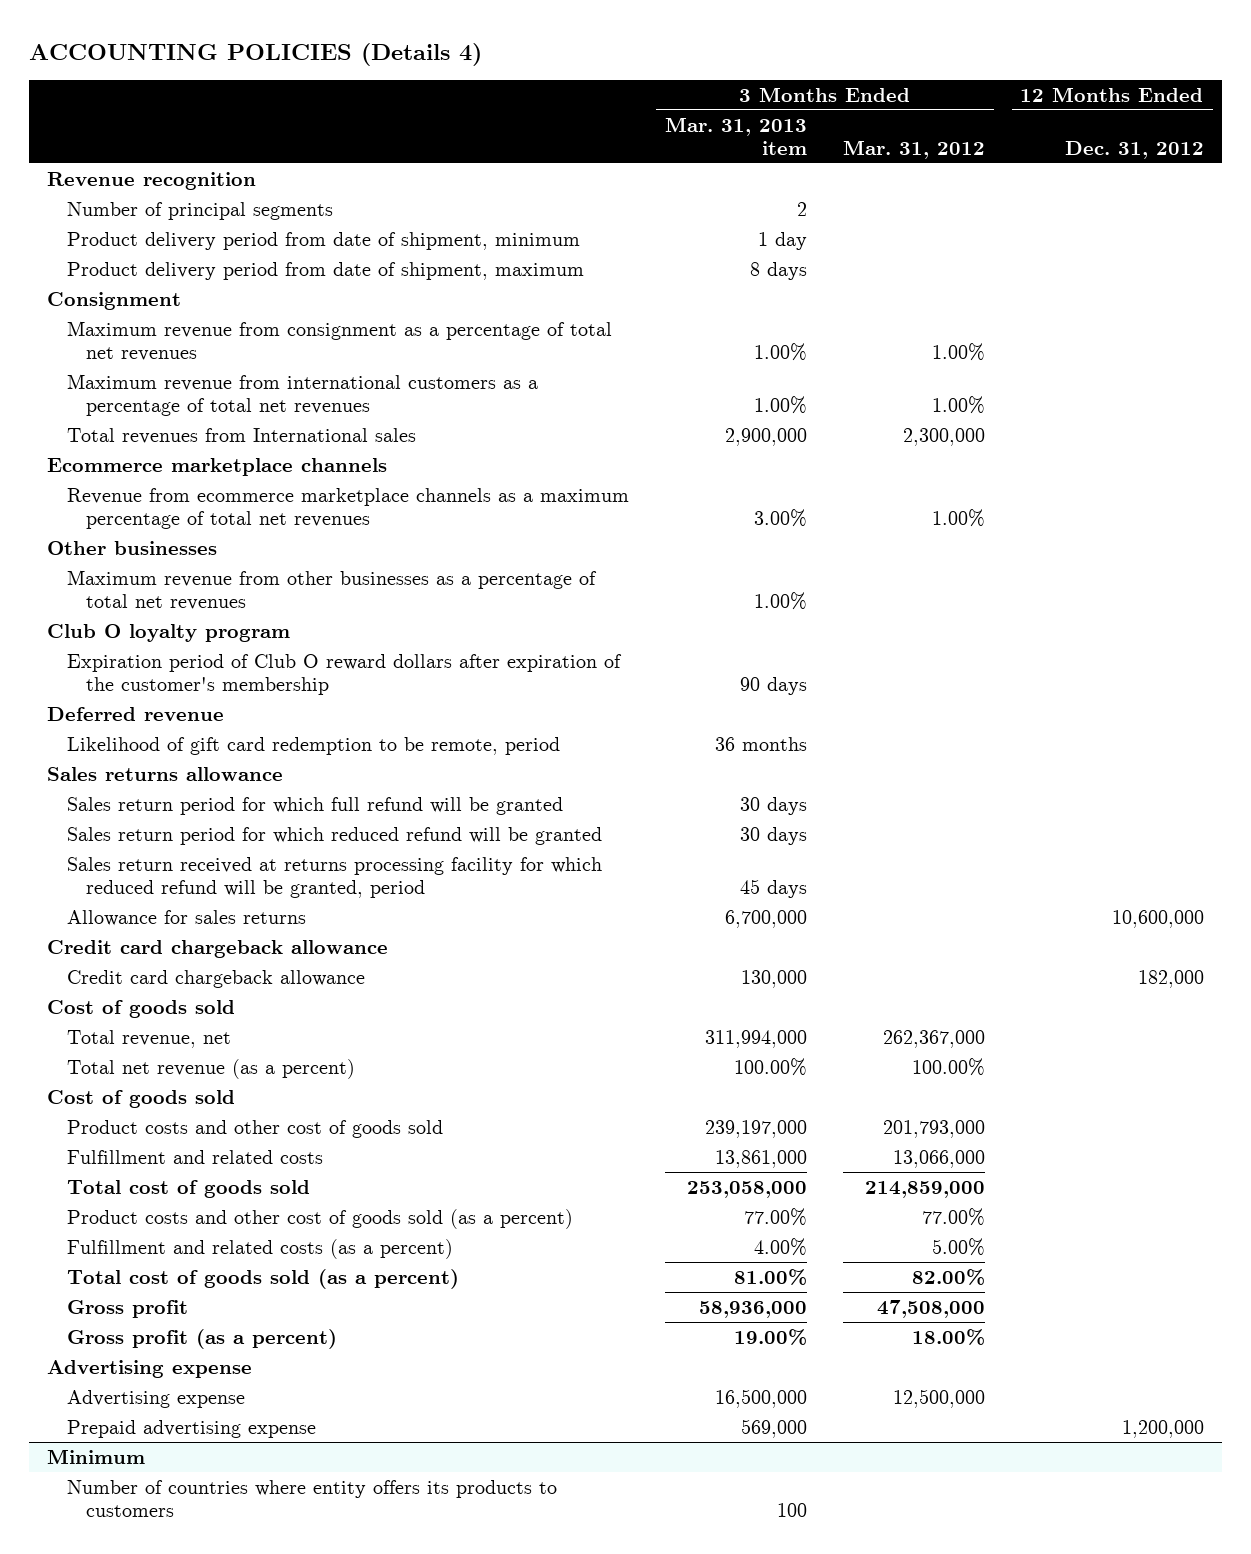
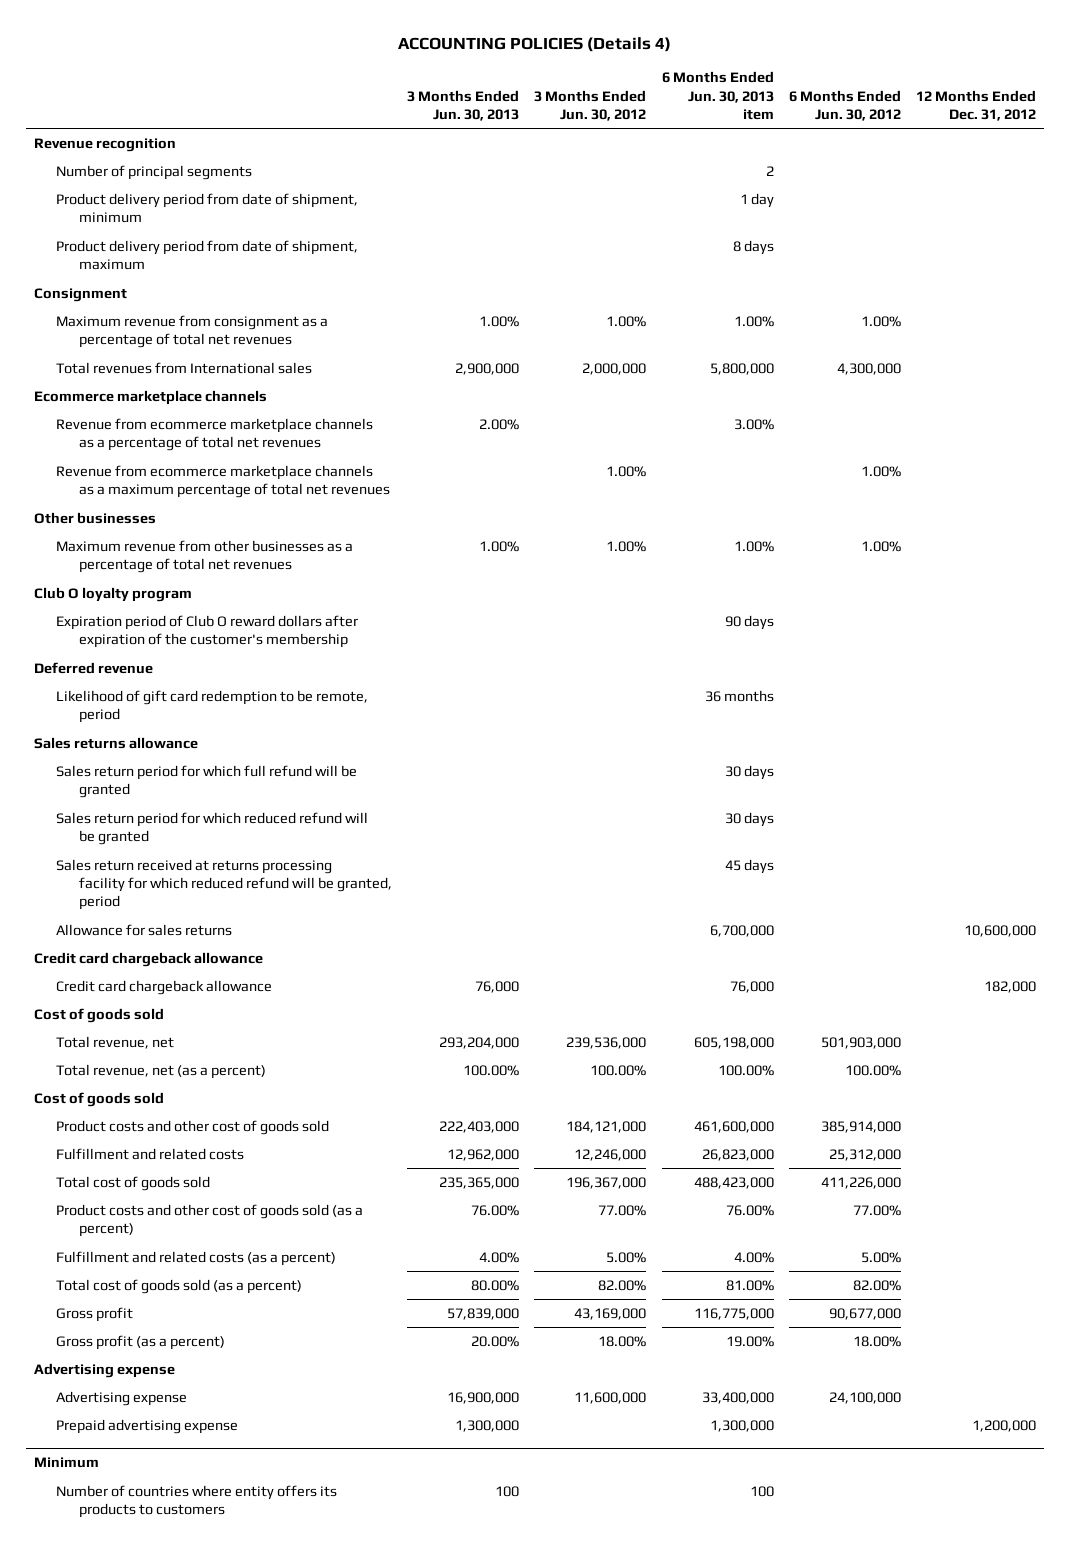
- | 3 Months Ended Mar. 31, 2013 item | 3 Months Ended Mar. 31, 2012 | 12 Months Ended Dec. 31, 2012
+ | 3 Months Ended Jun. 30, 2013 | 3 Months Ended Jun. 30, 2012 | 6 Months Ended Jun. 30, 2013 item | 6 Months Ended Jun. 30, 2012 | 12 Months Ended Dec. 31, 2012
- Maximum revenue from international customers as a percentage of total net revenues | 1.00% | 1.00% |
+ Revenue from ecommerce marketplace channels as a percentage of total net revenues | 2.00% | | 3.00% | |
- Total net revenue (as a percent) | 100.00% | 100.00% |
+ Total revenue, net (as a percent) | 100.00% | 100.00% | 100.00% | 100.00% |

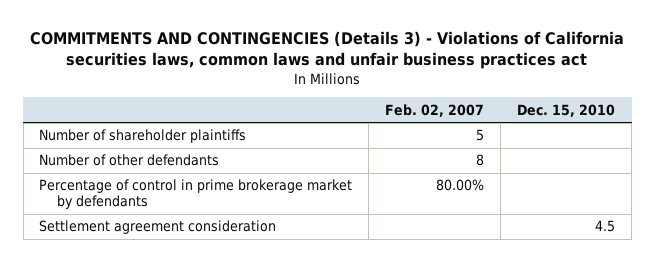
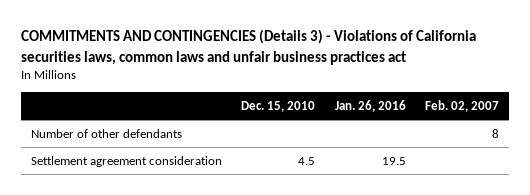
- | Feb. 02, 2007 | Dec. 15, 2010
+ | Dec. 15, 2010 | Jan. 26, 2016 | Feb. 02, 2007
- Number of shareholder plaintiffs | 5 |
- Percentage of control in prime brokerage market by defendants | 80.00% |

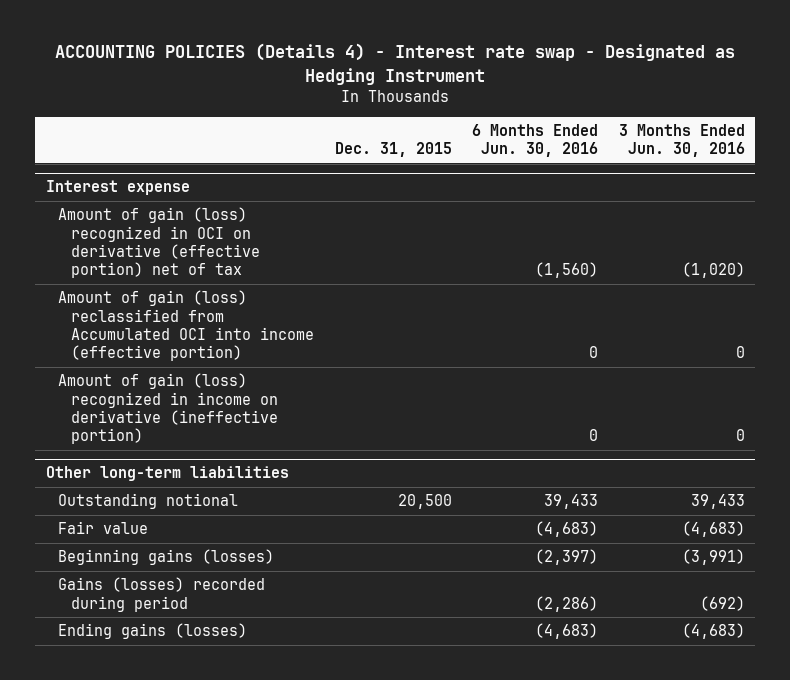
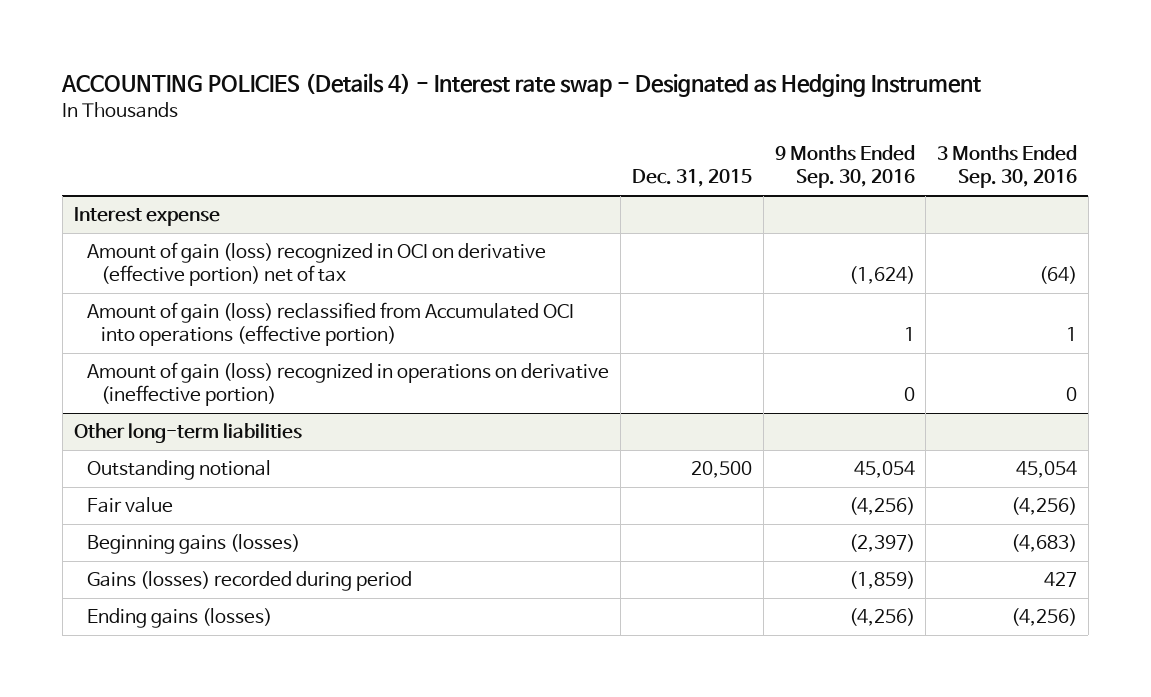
- | Dec. 31, 2015 | 6 Months Ended Jun. 30, 2016 | 3 Months Ended Jun. 30, 2016
+ | Dec. 31, 2015 | 9 Months Ended Sep. 30, 2016 | 3 Months Ended Sep. 30, 2016
@ Interest expense
- Amount of gain (loss) reclassified from Accumulated OCI into income (effective portion) | | 0 | 0
- Amount of gain (loss) recognized in income on derivative (ineffective portion) | | 0 | 0
+ Amount of gain (loss) reclassified from Accumulated OCI into operations (effective portion) | | 1 | 1
+ Amount of gain (loss) recognized in operations on derivative (ineffective portion) | | 0 | 0

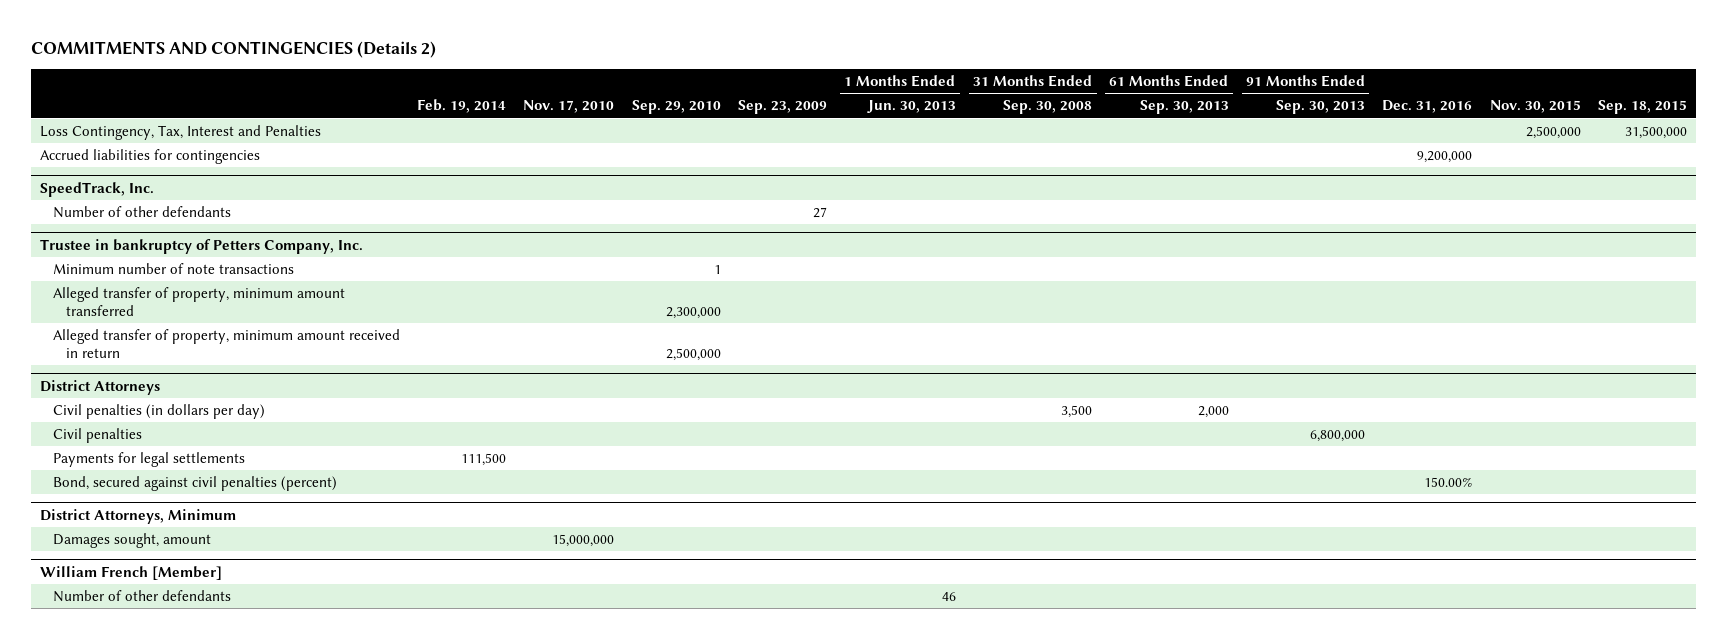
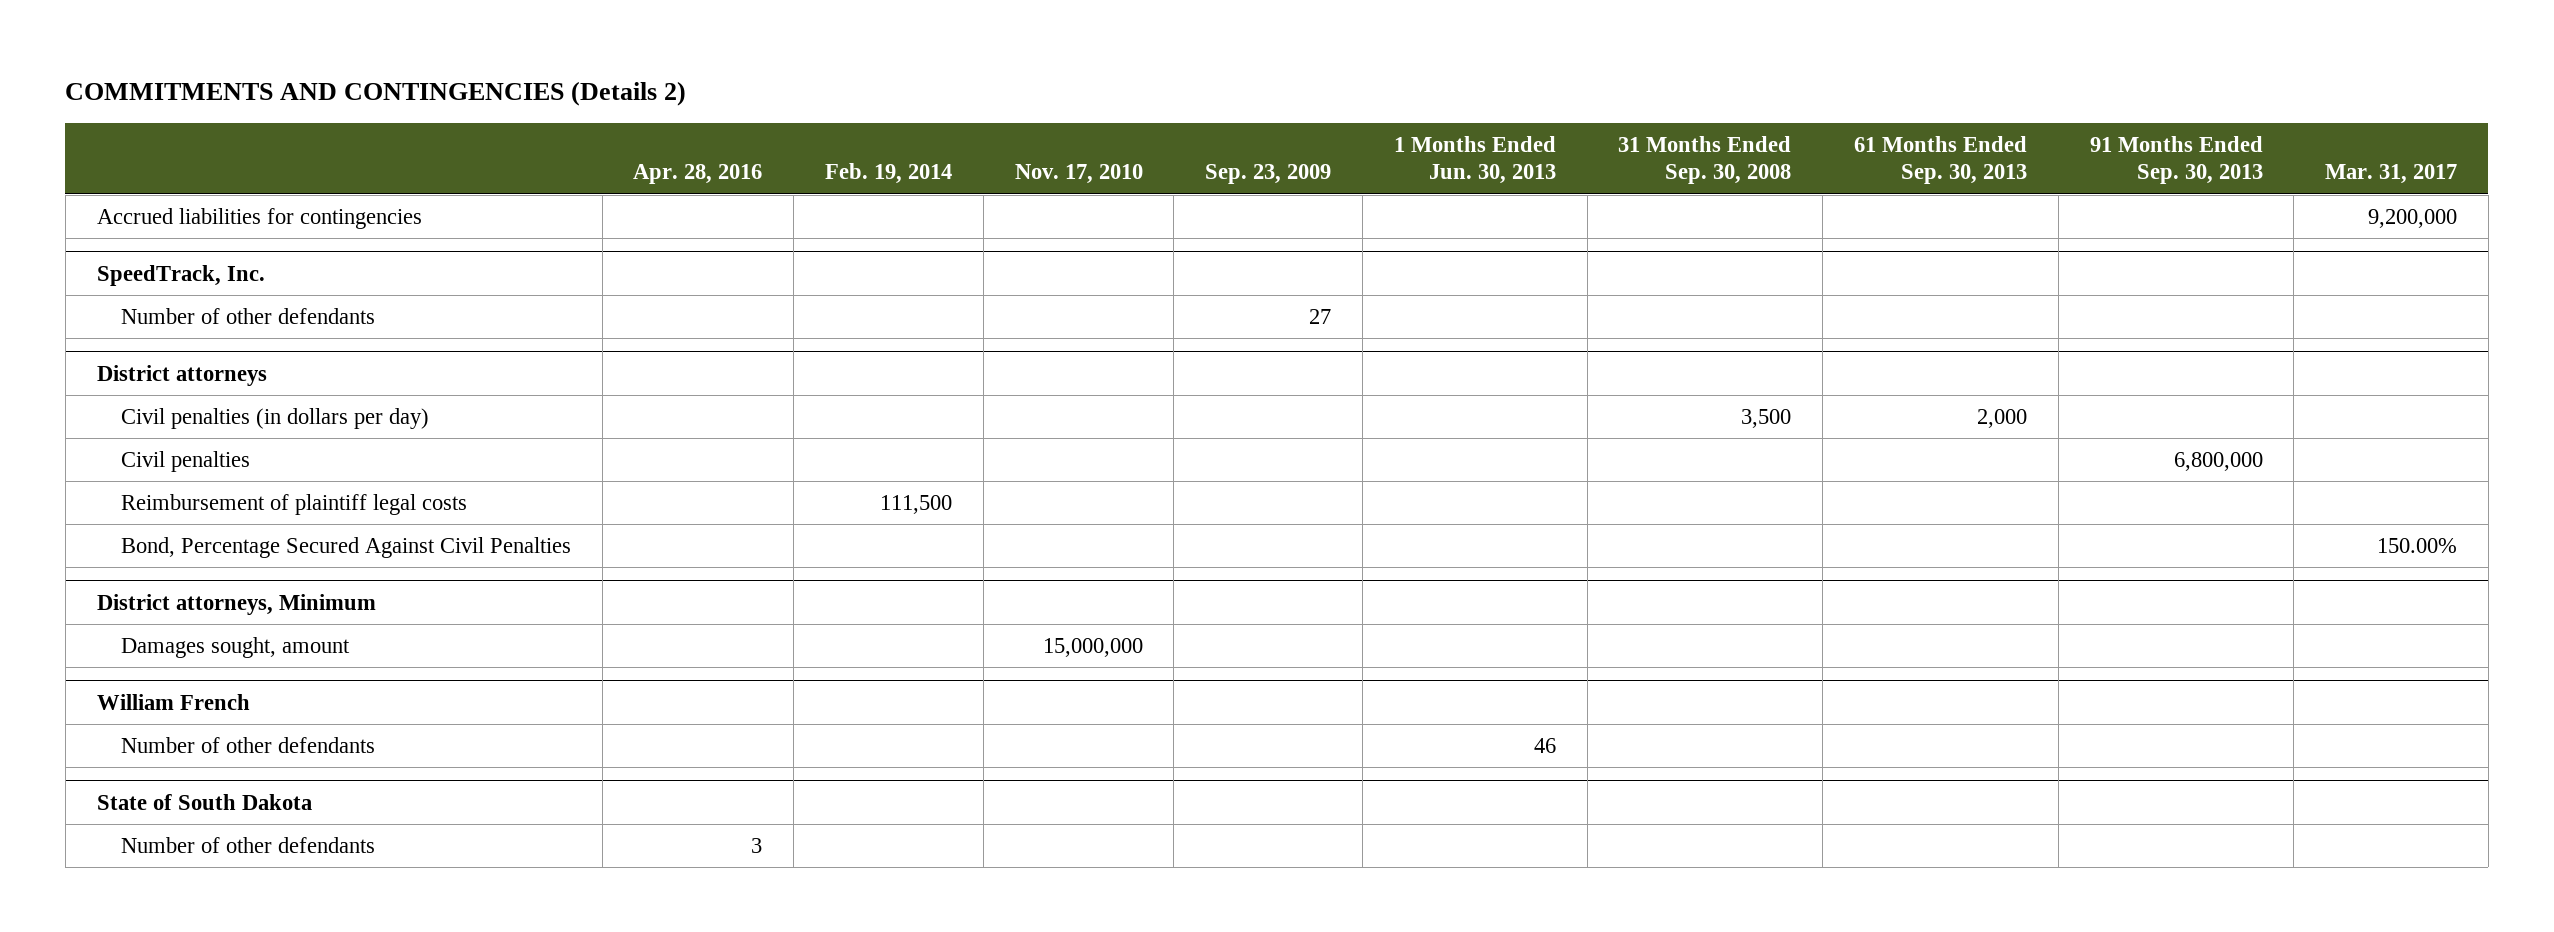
- | Feb. 19, 2014 | Nov. 17, 2010 | Sep. 29, 2010 | Sep. 23, 2009 | 1 Months Ended Jun. 30, 2013 | 31 Months Ended Sep. 30, 2008 | 61 Months Ended Sep. 30, 2013 | 91 Months Ended Sep. 30, 2013 | Dec. 31, 2016 | Nov. 30, 2015 | Sep. 18, 2015
+ | Apr. 28, 2016 | Feb. 19, 2014 | Nov. 17, 2010 | Sep. 23, 2009 | 1 Months Ended Jun. 30, 2013 | 31 Months Ended Sep. 30, 2008 | 61 Months Ended Sep. 30, 2013 | 91 Months Ended Sep. 30, 2013 | Mar. 31, 2017
- Loss Contingency, Tax, Interest and Penalties | | | | | | | | | | 2,500,000 | 31,500,000
- Trustee in bankruptcy of Petters Company, Inc.
- Minimum number of note transactions | | | 1 | | | | | | | |
- Alleged transfer of property, minimum amount transferred | | | 2,300,000 | | | | | | | |
- Alleged transfer of property, minimum amount received in return | | | 2,500,000 | | | | | | | |
- District Attorneys
+ District attorneys
- Payments for legal settlements | 111,500 | | | | | | | | | |
- Bond, secured against civil penalties (percent) | | | | | | | | | 150.00% | |
- District Attorneys, Minimum
+ Reimbursement of plaintiff legal costs | | 111,500 | | | | | | |
+ Bond, Percentage Secured Against Civil Penalties | | | | | | | | | 150.00%
+ District attorneys, Minimum
- William French [Member]
+ William French
+ State of South Dakota
+ Number of other defendants | 3 | | | | | | | |

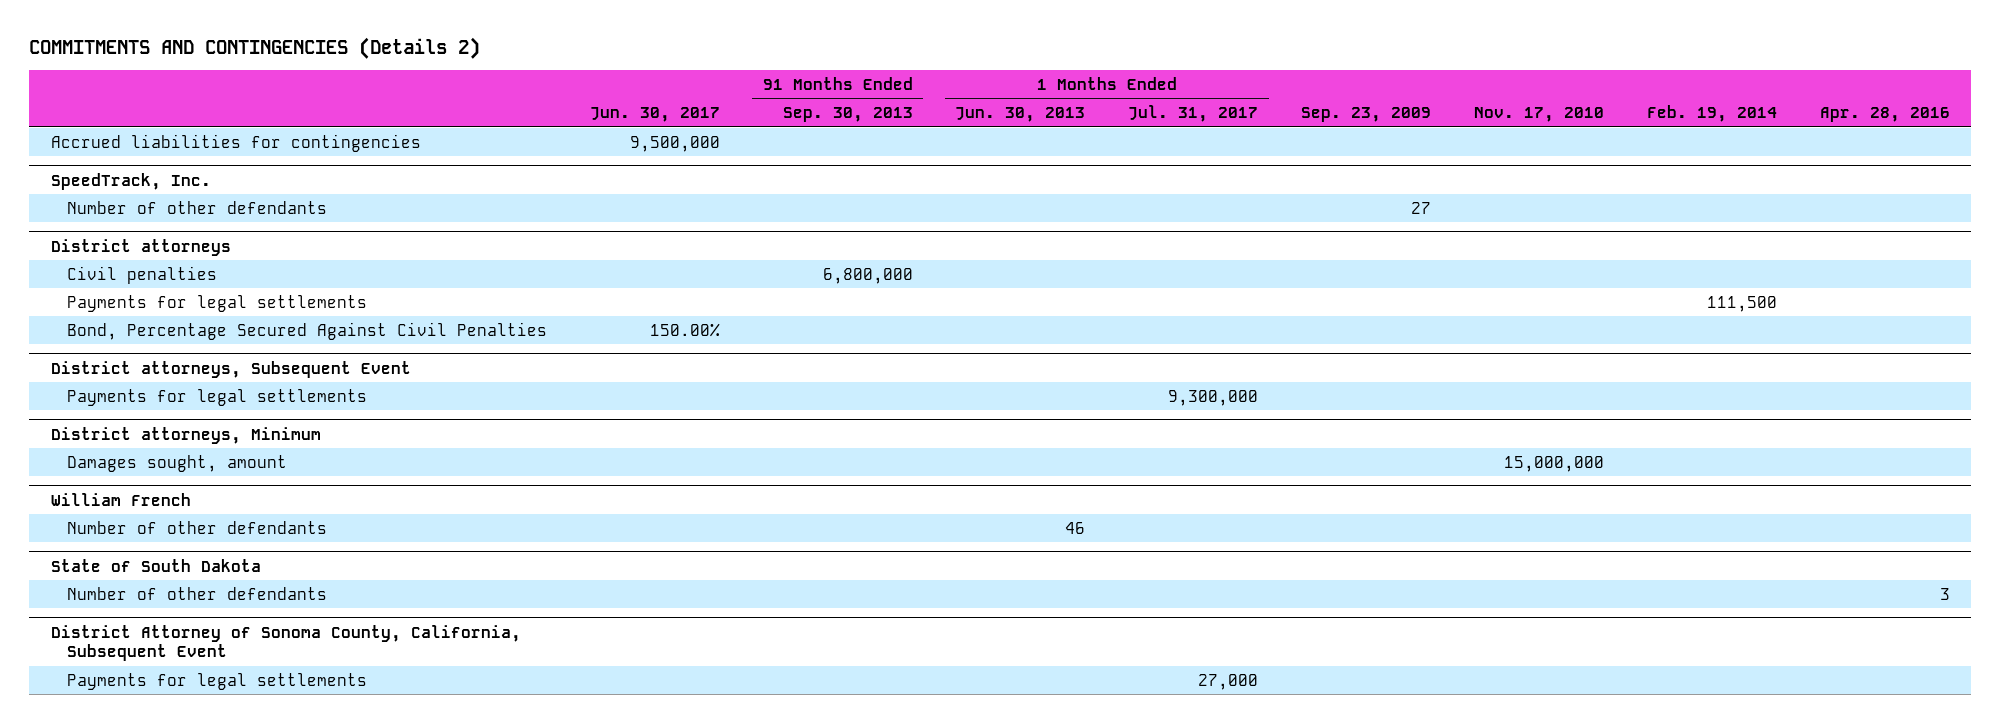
- | Apr. 28, 2016 | Feb. 19, 2014 | Nov. 17, 2010 | Sep. 23, 2009 | 1 Months Ended Jun. 30, 2013 | 31 Months Ended Sep. 30, 2008 | 61 Months Ended Sep. 30, 2013 | 91 Months Ended Sep. 30, 2013 | Mar. 31, 2017
+ | Jun. 30, 2017 | 91 Months Ended Sep. 30, 2013 | 1 Months Ended Jun. 30, 2013 | 1 Months Ended Jul. 31, 2017 | Sep. 23, 2009 | Nov. 17, 2010 | Feb. 19, 2014 | Apr. 28, 2016
@ District attorneys
- Civil penalties (in dollars per day) | | | | | | 3,500 | 2,000 | |
- Reimbursement of plaintiff legal costs | | 111,500 | | | | | | |
+ Payments for legal settlements | | | | | | | 111,500 |
+ District attorneys, Subsequent Event
+ Payments for legal settlements | | | | 9,300,000 | | | |
+ District Attorney of Sonoma County, California, Subsequent Event
+ Payments for legal settlements | | | | 27,000 | | | |

